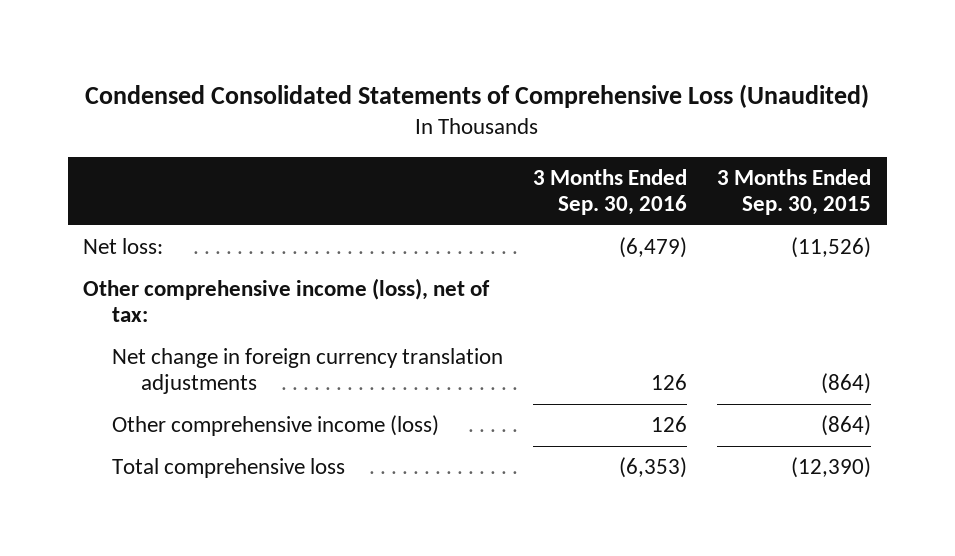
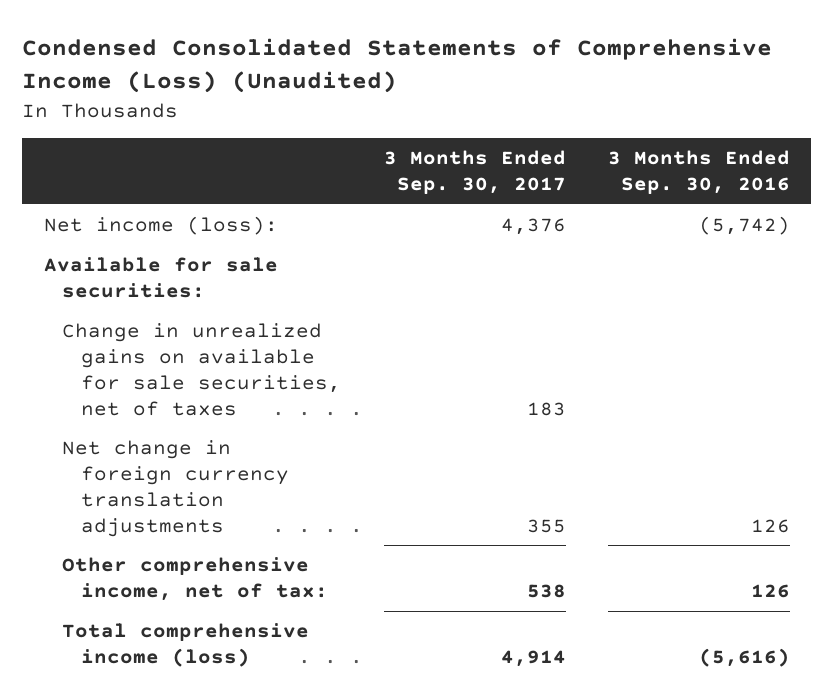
- Condensed Consolidated Statements of Comprehensive Loss (Unaudited)
+ Condensed Consolidated Statements of Comprehensive Income (Loss) (Unaudited)
- | 3 Months Ended Sep. 30, 2016 | 3 Months Ended Sep. 30, 2015
+ | 3 Months Ended Sep. 30, 2017 | 3 Months Ended Sep. 30, 2016
- Net loss: | (6,479) | (11,526)
- Other comprehensive income (loss), net of tax:
+ Net income (loss): | 4,376 | (5,742)
+ Available for sale securities:
+ Change in unrealized gains on available for sale securities, net of taxes | 183 |
- Other comprehensive income (loss) | 126 | (864)
- Total comprehensive loss | (6,353) | (12,390)
+ Other comprehensive income, net of tax: | 538 | 126
+ Total comprehensive income (loss) | 4,914 | (5,616)

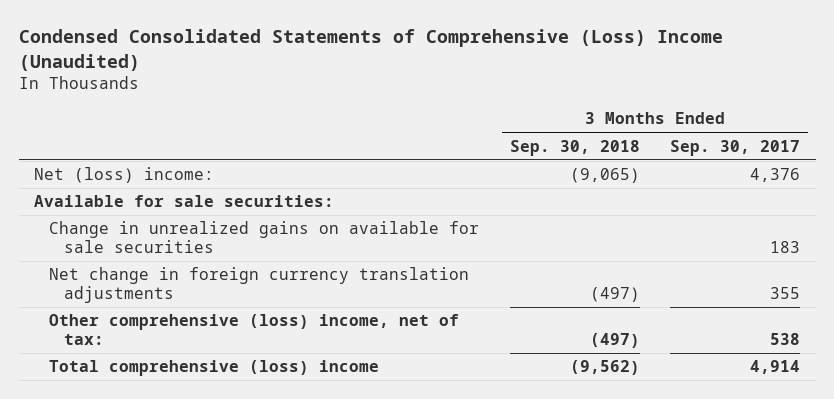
- Condensed Consolidated Statements of Comprehensive Income (Loss) (Unaudited)
+ Condensed Consolidated Statements of Comprehensive (Loss) Income (Unaudited)
- | 3 Months Ended Sep. 30, 2017 | 3 Months Ended Sep. 30, 2016
+ | 3 Months Ended Sep. 30, 2018 | 3 Months Ended Sep. 30, 2017
- Net income (loss): | 4,376 | (5,742)
+ Net (loss) income: | (9,065) | 4,376
- Change in unrealized gains on available for sale securities, net of taxes | 183 |
+ Change in unrealized gains on available for sale securities | | 183
- Other comprehensive income, net of tax: | 538 | 126
- Total comprehensive income (loss) | 4,914 | (5,616)
+ Other comprehensive (loss) income, net of tax: | (497) | 538
+ Total comprehensive (loss) income | (9,562) | 4,914

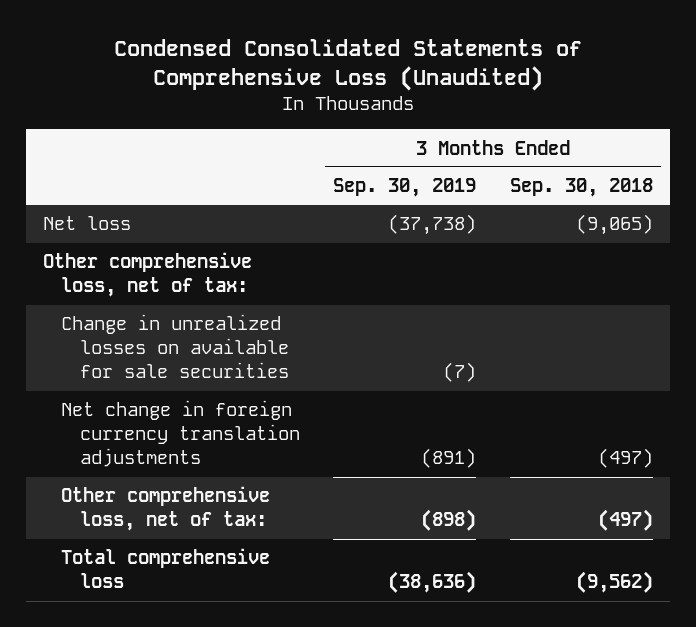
- Condensed Consolidated Statements of Comprehensive (Loss) Income (Unaudited)
+ Condensed Consolidated Statements of Comprehensive Loss (Unaudited)
- | 3 Months Ended Sep. 30, 2018 | 3 Months Ended Sep. 30, 2017
+ | 3 Months Ended Sep. 30, 2019 | 3 Months Ended Sep. 30, 2018
- Net (loss) income: | (9,065) | 4,376
- Available for sale securities:
- Change in unrealized gains on available for sale securities | | 183
+ Net loss | (37,738) | (9,065)
+ Other comprehensive loss, net of tax:
+ Change in unrealized losses on available for sale securities | (7) |
- Other comprehensive (loss) income, net of tax: | (497) | 538
- Total comprehensive (loss) income | (9,562) | 4,914
+ Other comprehensive loss, net of tax: | (898) | (497)
+ Total comprehensive loss | (38,636) | (9,562)

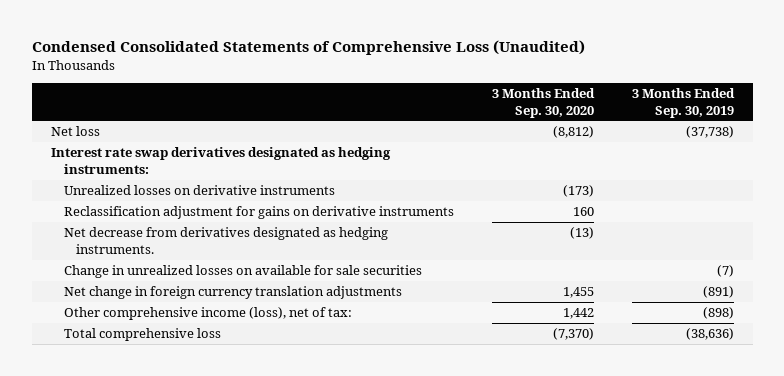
- | 3 Months Ended Sep. 30, 2019 | 3 Months Ended Sep. 30, 2018
+ | 3 Months Ended Sep. 30, 2020 | 3 Months Ended Sep. 30, 2019
- Other comprehensive loss, net of tax:
+ Interest rate swap derivatives designated as hedging instruments:
+ Unrealized losses on derivative instruments | (173) |
+ Reclassification adjustment for gains on derivative instruments | 160 |
+ Net decrease from derivatives designated as hedging instruments. | (13) |
- Other comprehensive loss, net of tax: | (898) | (497)
+ Other comprehensive income (loss), net of tax: | 1,442 | (898)

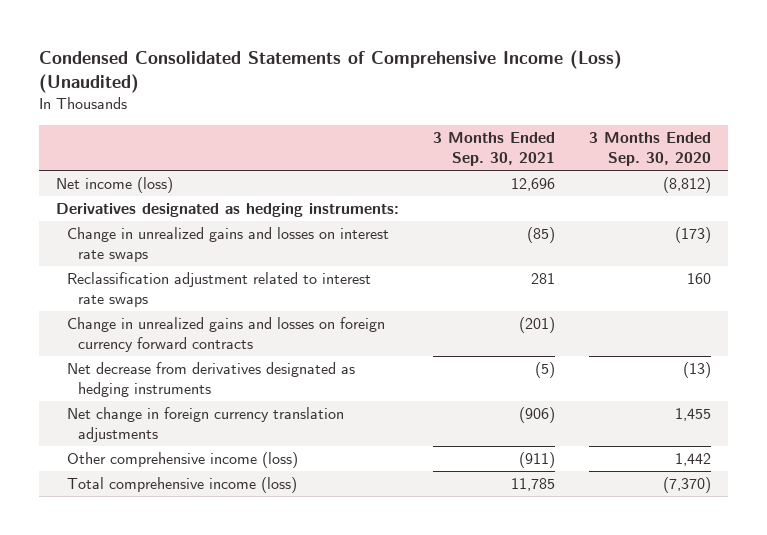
- Condensed Consolidated Statements of Comprehensive Loss (Unaudited)
+ Condensed Consolidated Statements of Comprehensive Income (Loss) (Unaudited)
- | 3 Months Ended Sep. 30, 2020 | 3 Months Ended Sep. 30, 2019
+ | 3 Months Ended Sep. 30, 2021 | 3 Months Ended Sep. 30, 2020
- Net loss | (8,812) | (37,738)
- Interest rate swap derivatives designated as hedging instruments:
- Unrealized losses on derivative instruments | (173) |
- Reclassification adjustment for gains on derivative instruments | 160 |
- Net decrease from derivatives designated as hedging instruments. | (13) |
- Change in unrealized losses on available for sale securities | | (7)
+ Net income (loss) | 12,696 | (8,812)
+ Derivatives designated as hedging instruments:
+ Change in unrealized gains and losses on interest rate swaps | (85) | (173)
+ Reclassification adjustment related to interest rate swaps | 281 | 160
+ Change in unrealized gains and losses on foreign currency forward contracts | (201) |
+ Net decrease from derivatives designated as hedging instruments | (5) | (13)
- Other comprehensive income (loss), net of tax: | 1,442 | (898)
- Total comprehensive loss | (7,370) | (38,636)
+ Other comprehensive income (loss) | (911) | 1,442
+ Total comprehensive income (loss) | 11,785 | (7,370)

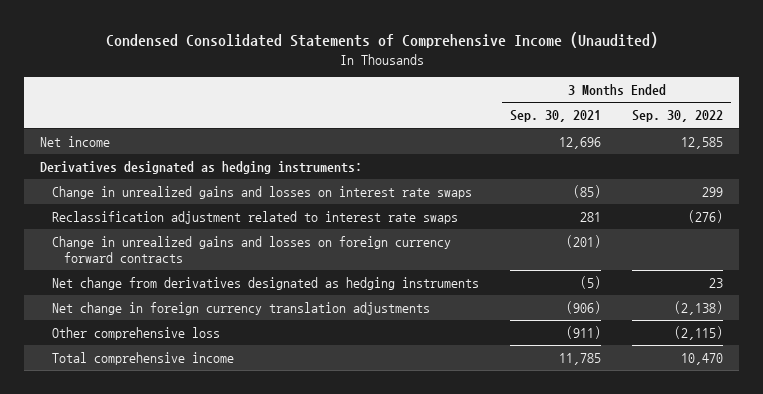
- Condensed Consolidated Statements of Comprehensive Income (Loss) (Unaudited)
+ Condensed Consolidated Statements of Comprehensive Income (Unaudited)
- | 3 Months Ended Sep. 30, 2021 | 3 Months Ended Sep. 30, 2020
+ | 3 Months Ended Sep. 30, 2021 | 3 Months Ended Sep. 30, 2022
- Net income (loss) | 12,696 | (8,812)
+ Net income | 12,696 | 12,585
- Net decrease from derivatives designated as hedging instruments | (5) | (13)
+ Net change from derivatives designated as hedging instruments | (5) | 23
- Other comprehensive income (loss) | (911) | 1,442
- Total comprehensive income (loss) | 11,785 | (7,370)
+ Other comprehensive loss | (911) | (2,115)
+ Total comprehensive income | 11,785 | 10,470

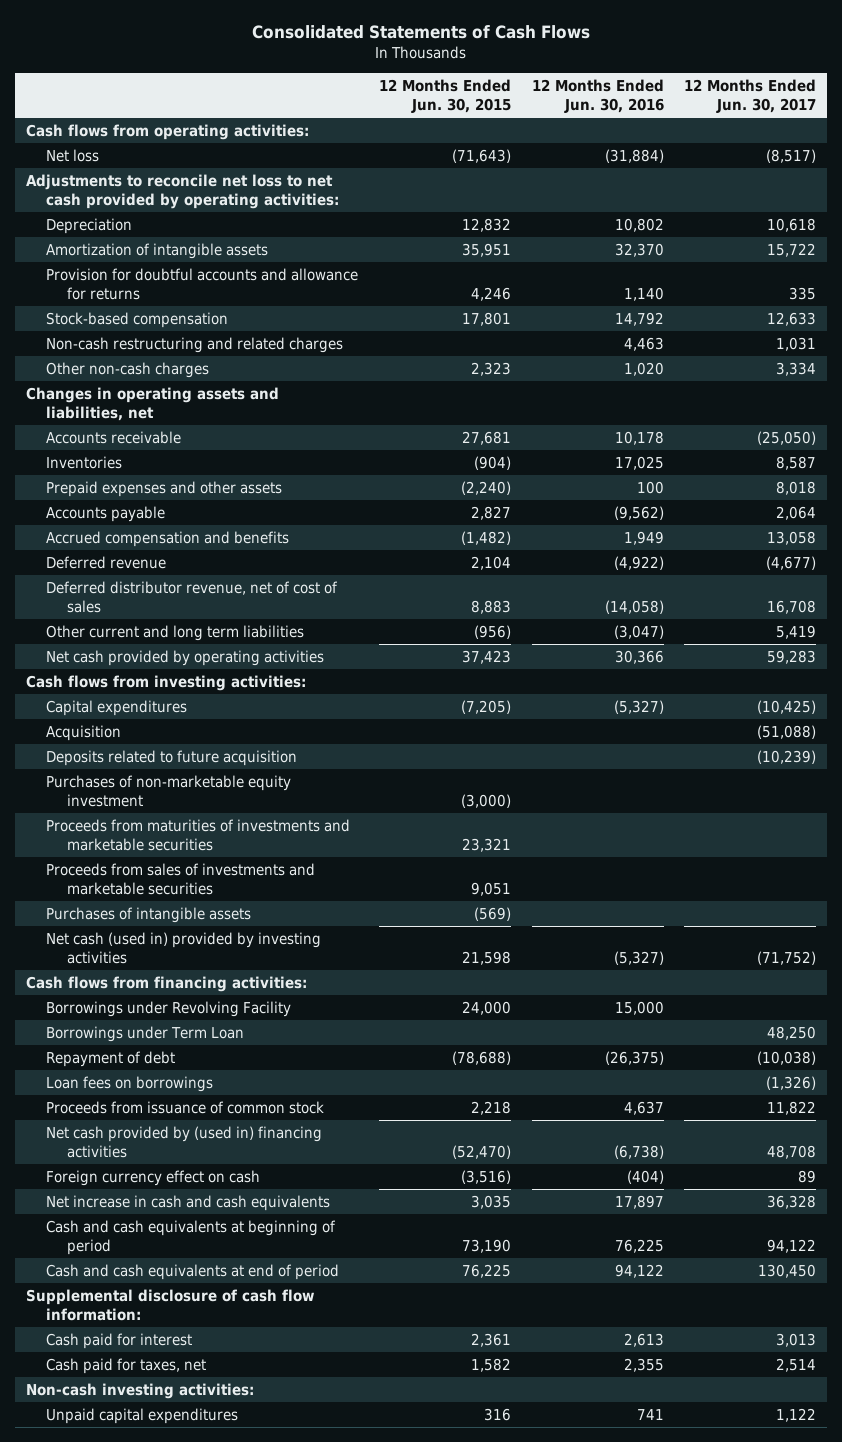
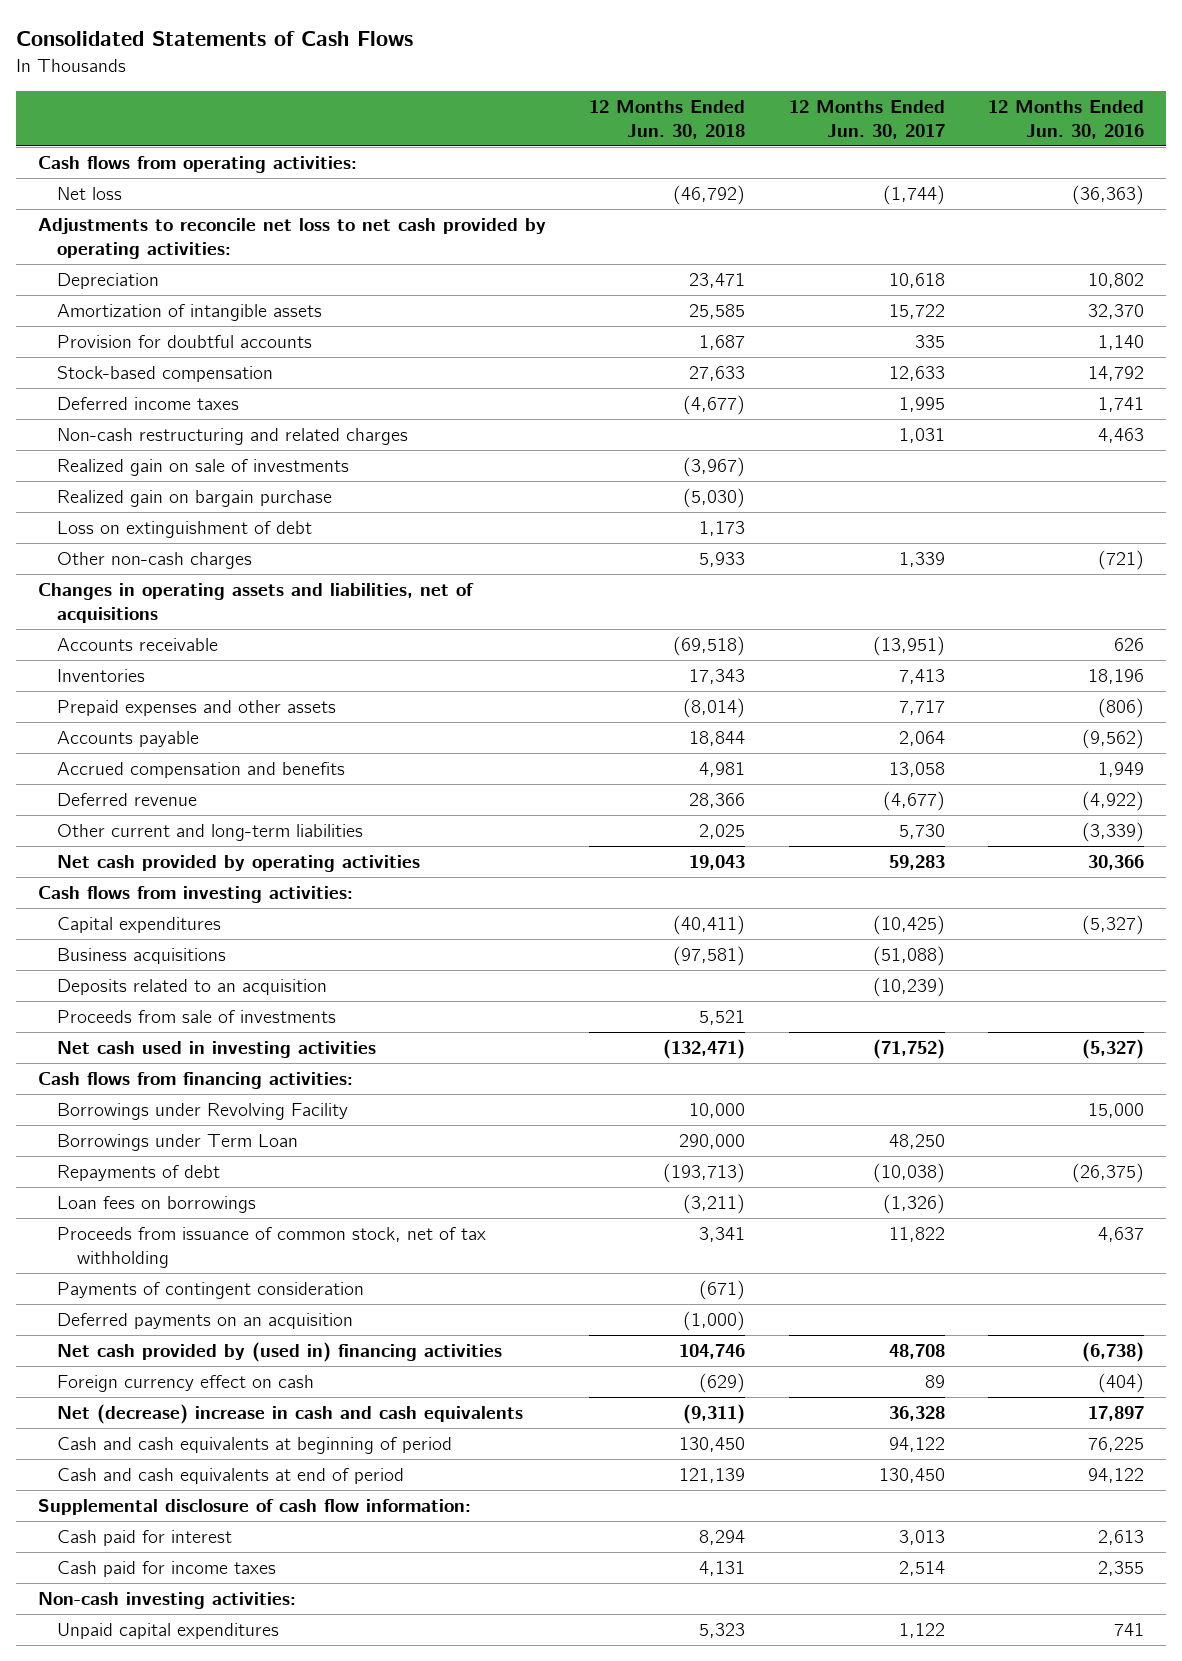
- | 12 Months Ended Jun. 30, 2015 | 12 Months Ended Jun. 30, 2016 | 12 Months Ended Jun. 30, 2017
+ | 12 Months Ended Jun. 30, 2018 | 12 Months Ended Jun. 30, 2017 | 12 Months Ended Jun. 30, 2016
- Net loss | (71,643) | (31,884) | (8,517)
+ Net loss | (46,792) | (1,744) | (36,363)
- Provision for doubtful accounts and allowance for returns | 4,246 | 1,140 | 335
+ Provision for doubtful accounts | 1,687 | 335 | 1,140
+ Deferred income taxes | (4,677) | 1,995 | 1,741
- Other non-cash charges | 2,323 | 1,020 | 3,334
- Changes in operating assets and liabilities, net
- Accounts receivable | 27,681 | 10,178 | (25,050)
- Inventories | (904) | 17,025 | 8,587
- Prepaid expenses and other assets | (2,240) | 100 | 8,018
+ Realized gain on sale of investments | (3,967) | |
+ Realized gain on bargain purchase | (5,030) | |
+ Loss on extinguishment of debt | 1,173 | |
+ Other non-cash charges | 5,933 | 1,339 | (721)
+ Changes in operating assets and liabilities, net of acquisitions
+ Accounts receivable | (69,518) | (13,951) | 626
+ Inventories | 17,343 | 7,413 | 18,196
+ Prepaid expenses and other assets | (8,014) | 7,717 | (806)
- Deferred distributor revenue, net of cost of sales | 8,883 | (14,058) | 16,708
- Other current and long term liabilities | (956) | (3,047) | 5,419
+ Other current and long-term liabilities | 2,025 | 5,730 | (3,339)
- Acquisition | | | (51,088)
- Deposits related to future acquisition | | | (10,239)
- Purchases of non-marketable equity investment | (3,000) | |
- Proceeds from maturities of investments and marketable securities | 23,321 | |
- Proceeds from sales of investments and marketable securities | 9,051 | |
- Purchases of intangible assets | (569) | |
- Net cash (used in) provided by investing activities | 21,598 | (5,327) | (71,752)
+ Business acquisitions | (97,581) | (51,088) |
+ Deposits related to an acquisition | | (10,239) |
+ Proceeds from sale of investments | 5,521 | |
+ Net cash used in investing activities | (132,471) | (71,752) | (5,327)
- Repayment of debt | (78,688) | (26,375) | (10,038)
+ Repayments of debt | (193,713) | (10,038) | (26,375)
- Proceeds from issuance of common stock | 2,218 | 4,637 | 11,822
+ Proceeds from issuance of common stock, net of tax withholding | 3,341 | 11,822 | 4,637
+ Payments of contingent consideration | (671) | |
+ Deferred payments on an acquisition | (1,000) | |
- Net increase in cash and cash equivalents | 3,035 | 17,897 | 36,328
+ Net (decrease) increase in cash and cash equivalents | (9,311) | 36,328 | 17,897
- Cash paid for taxes, net | 1,582 | 2,355 | 2,514
+ Cash paid for income taxes | 4,131 | 2,514 | 2,355

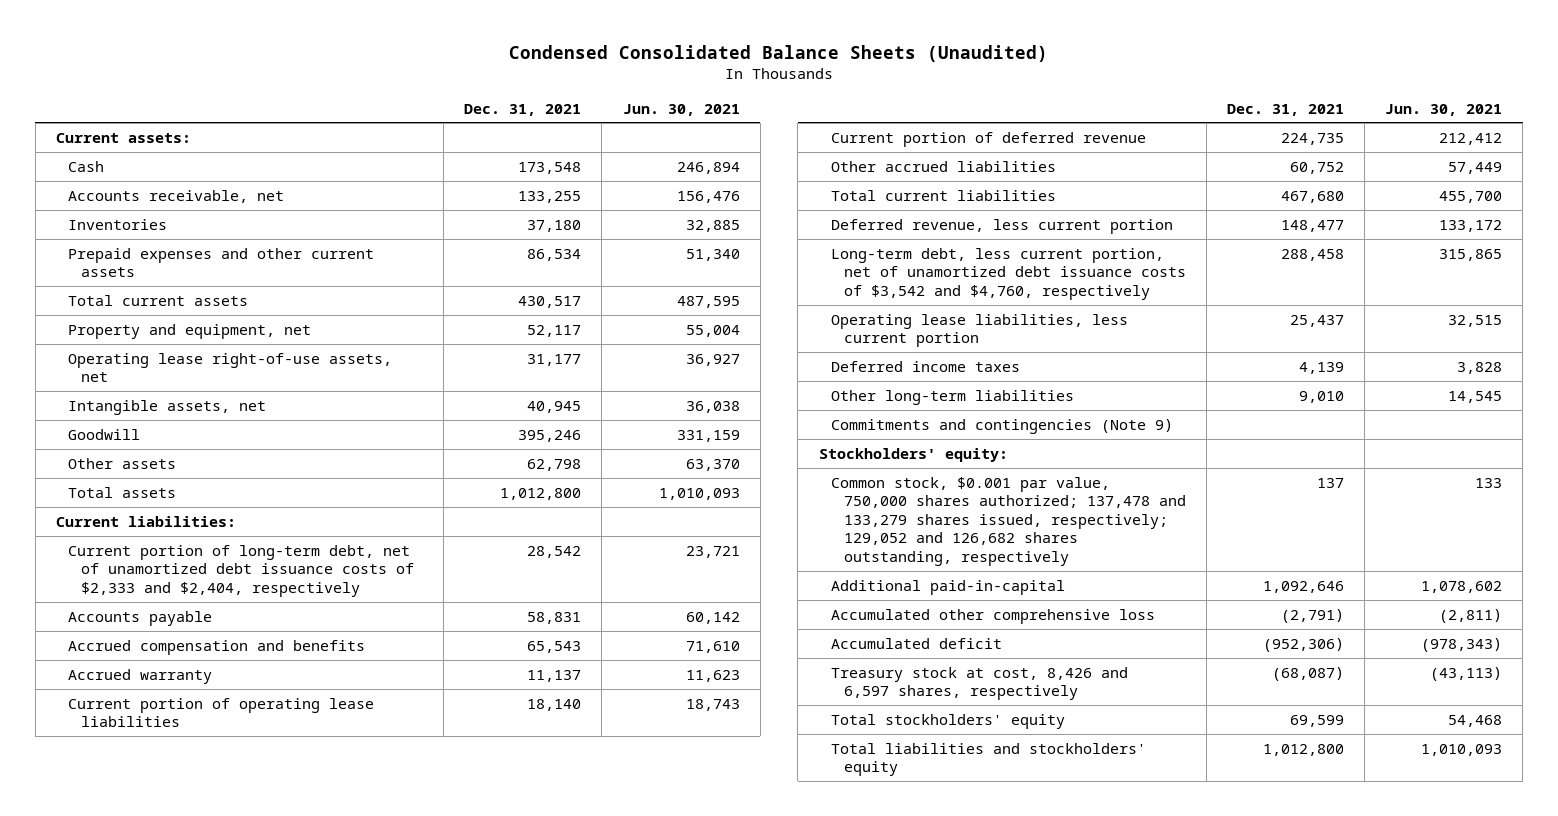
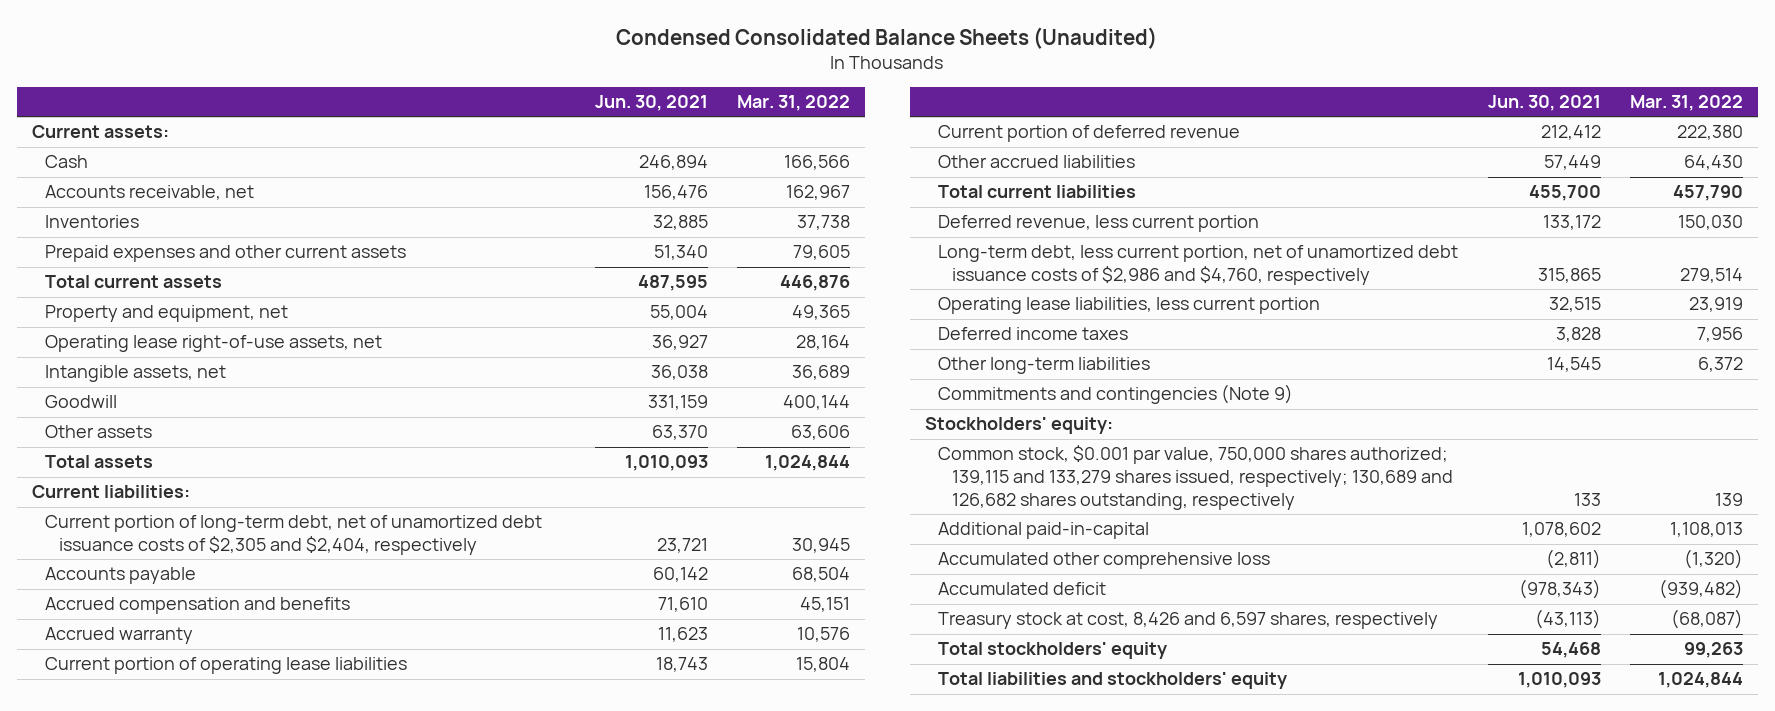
- | Dec. 31, 2021 | Jun. 30, 2021
+ | Jun. 30, 2021 | Mar. 31, 2022
- Current portion of long-term debt, net of unamortized debt issuance costs of $2,333 and $2,404, respectively | 28,542 | 23,721
+ Current portion of long-term debt, net of unamortized debt issuance costs of $2,305 and $2,404, respectively | 23,721 | 30,945
- Long-term debt, less current portion, net of unamortized debt issuance costs of $3,542 and $4,760, respectively | 288,458 | 315,865
+ Long-term debt, less current portion, net of unamortized debt issuance costs of $2,986 and $4,760, respectively | 315,865 | 279,514
- Common stock, $0.001 par value, 750,000 shares authorized; 137,478 and 133,279 shares issued, respectively; 129,052 and 126,682 shares outstanding, respectively | 137 | 133
+ Common stock, $0.001 par value, 750,000 shares authorized; 139,115 and 133,279 shares issued, respectively; 130,689 and 126,682 shares outstanding, respectively | 133 | 139

